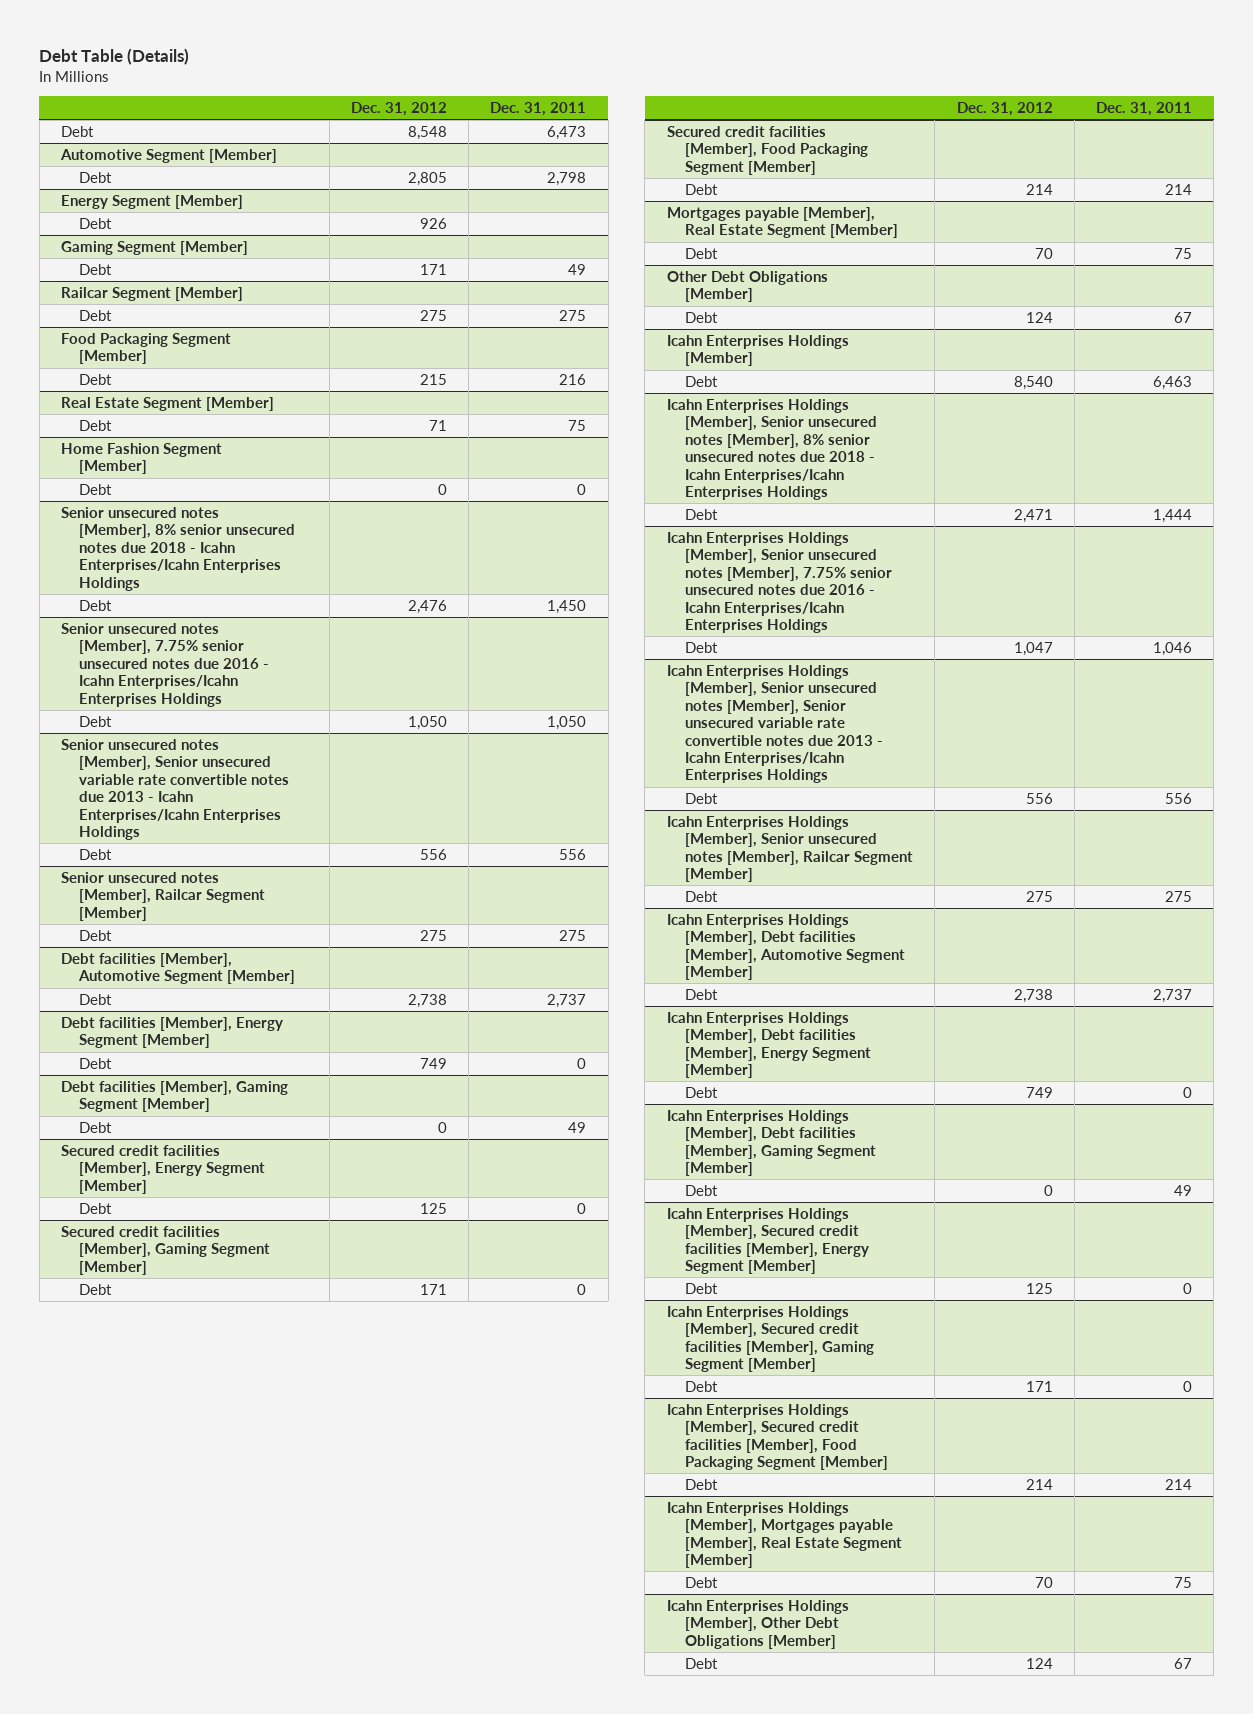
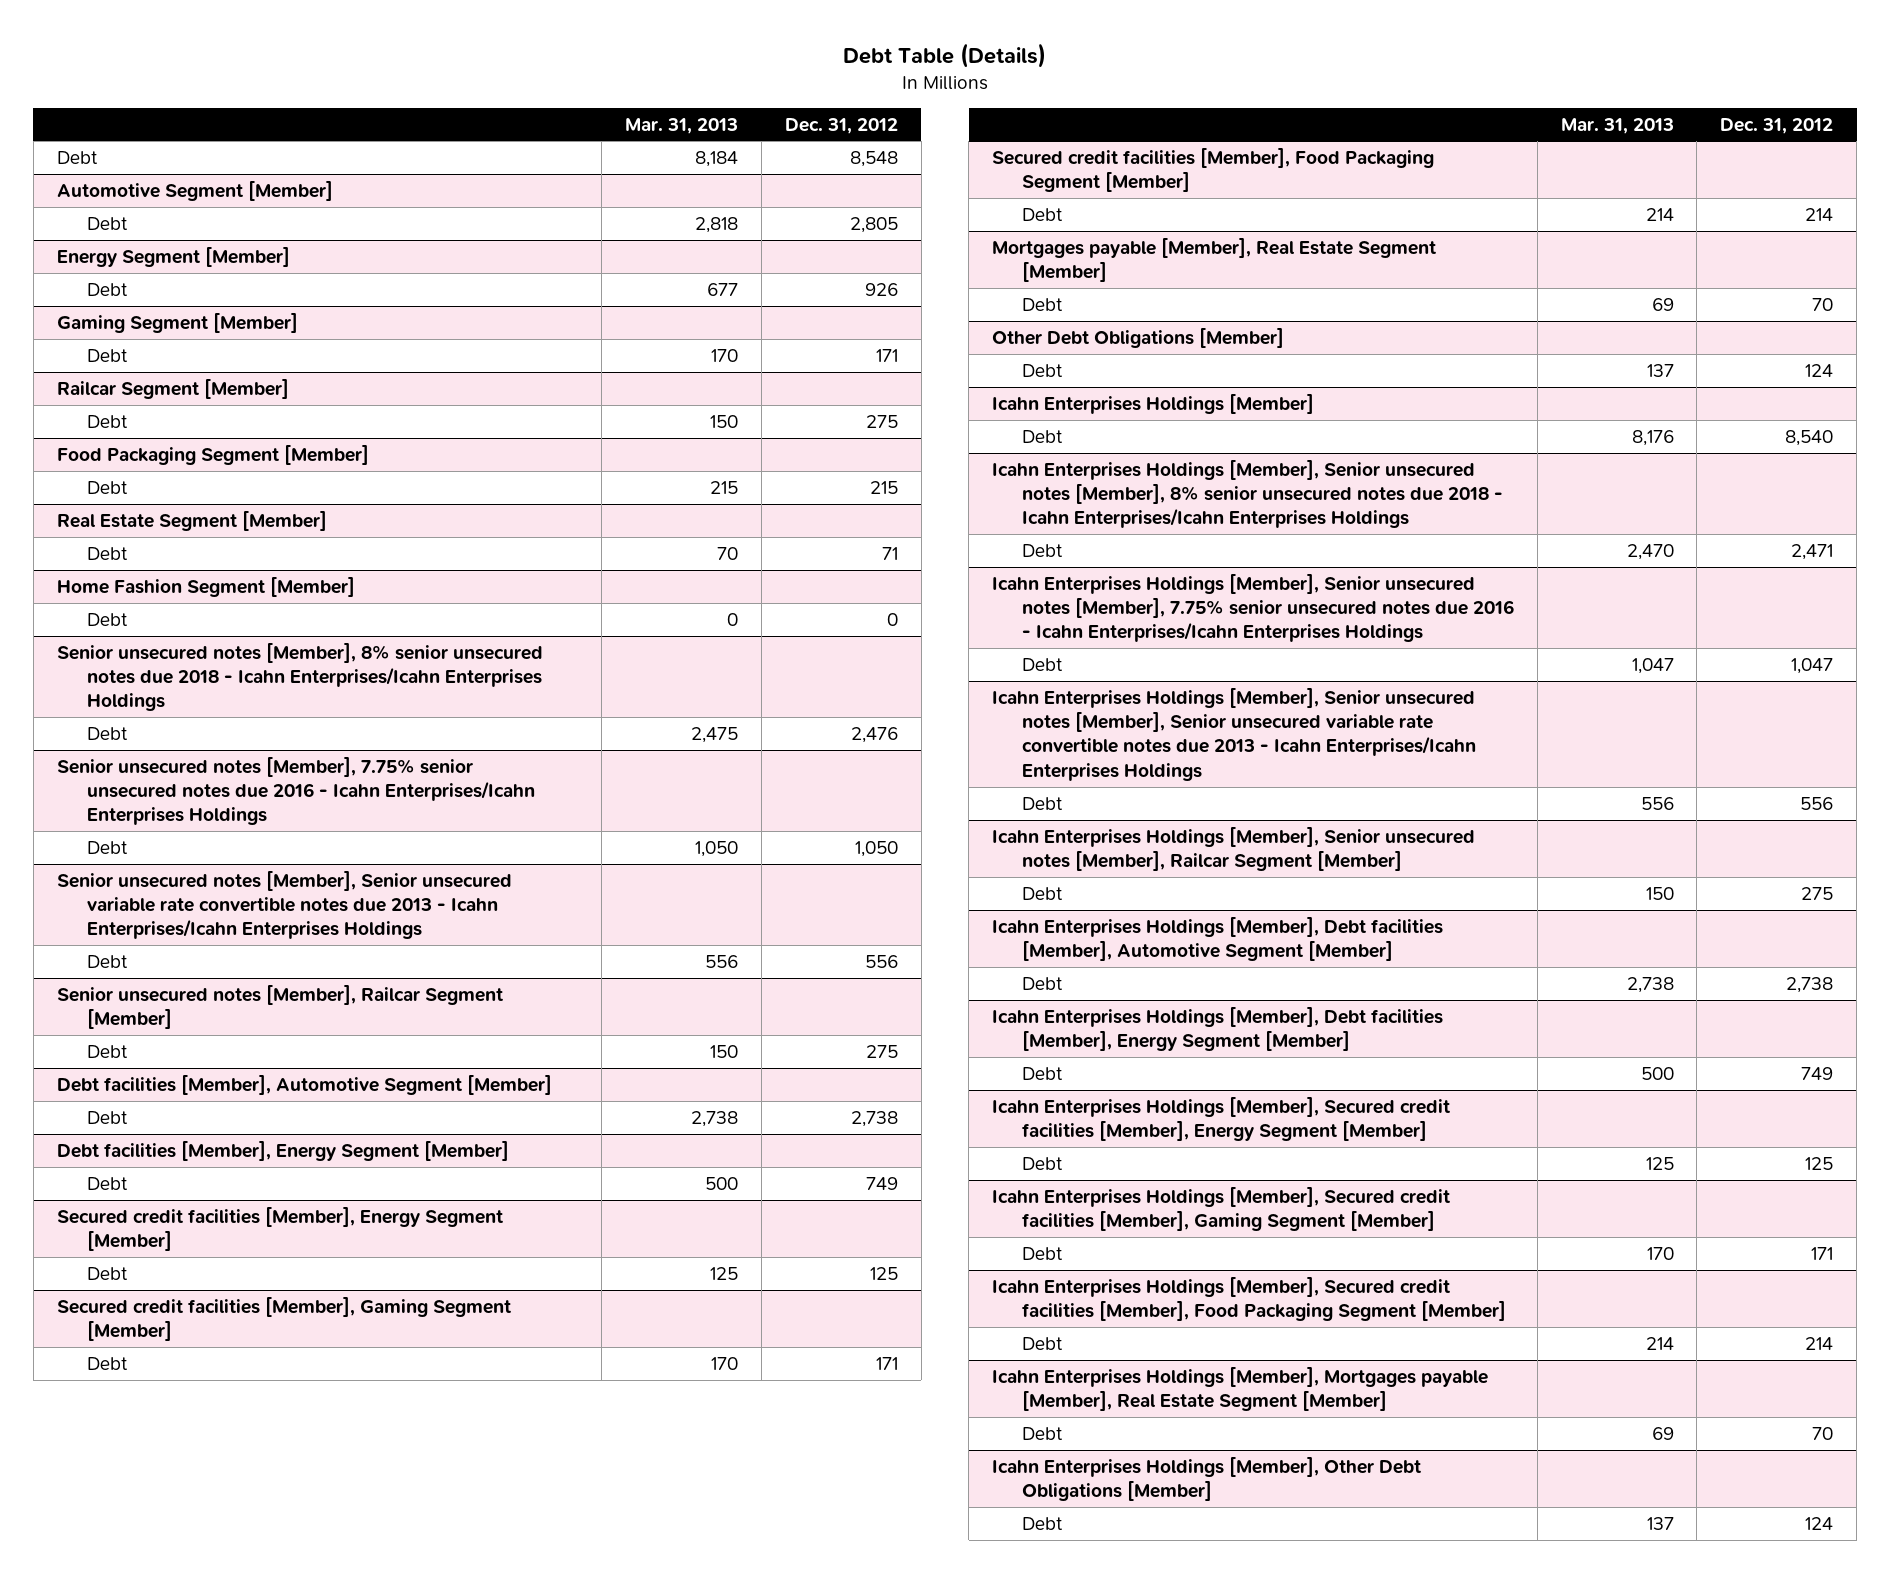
- | Dec. 31, 2012 | Dec. 31, 2011
+ | Mar. 31, 2013 | Dec. 31, 2012
- Debt facilities [Member], Gaming Segment [Member]
- Debt | 0 | 49
- Icahn Enterprises Holdings [Member], Debt facilities [Member], Gaming Segment [Member]
- Debt | 0 | 49

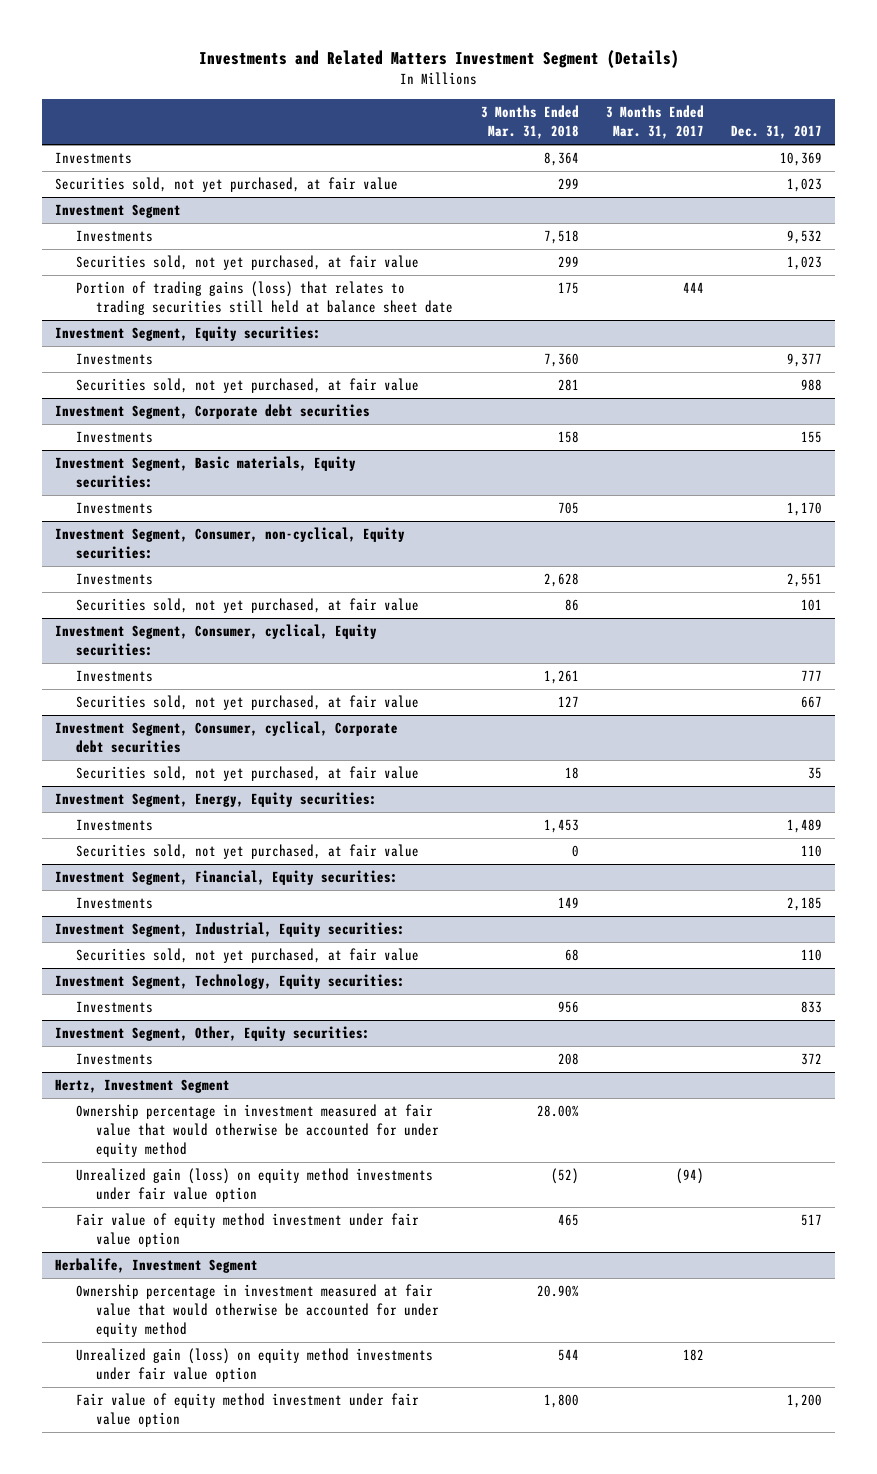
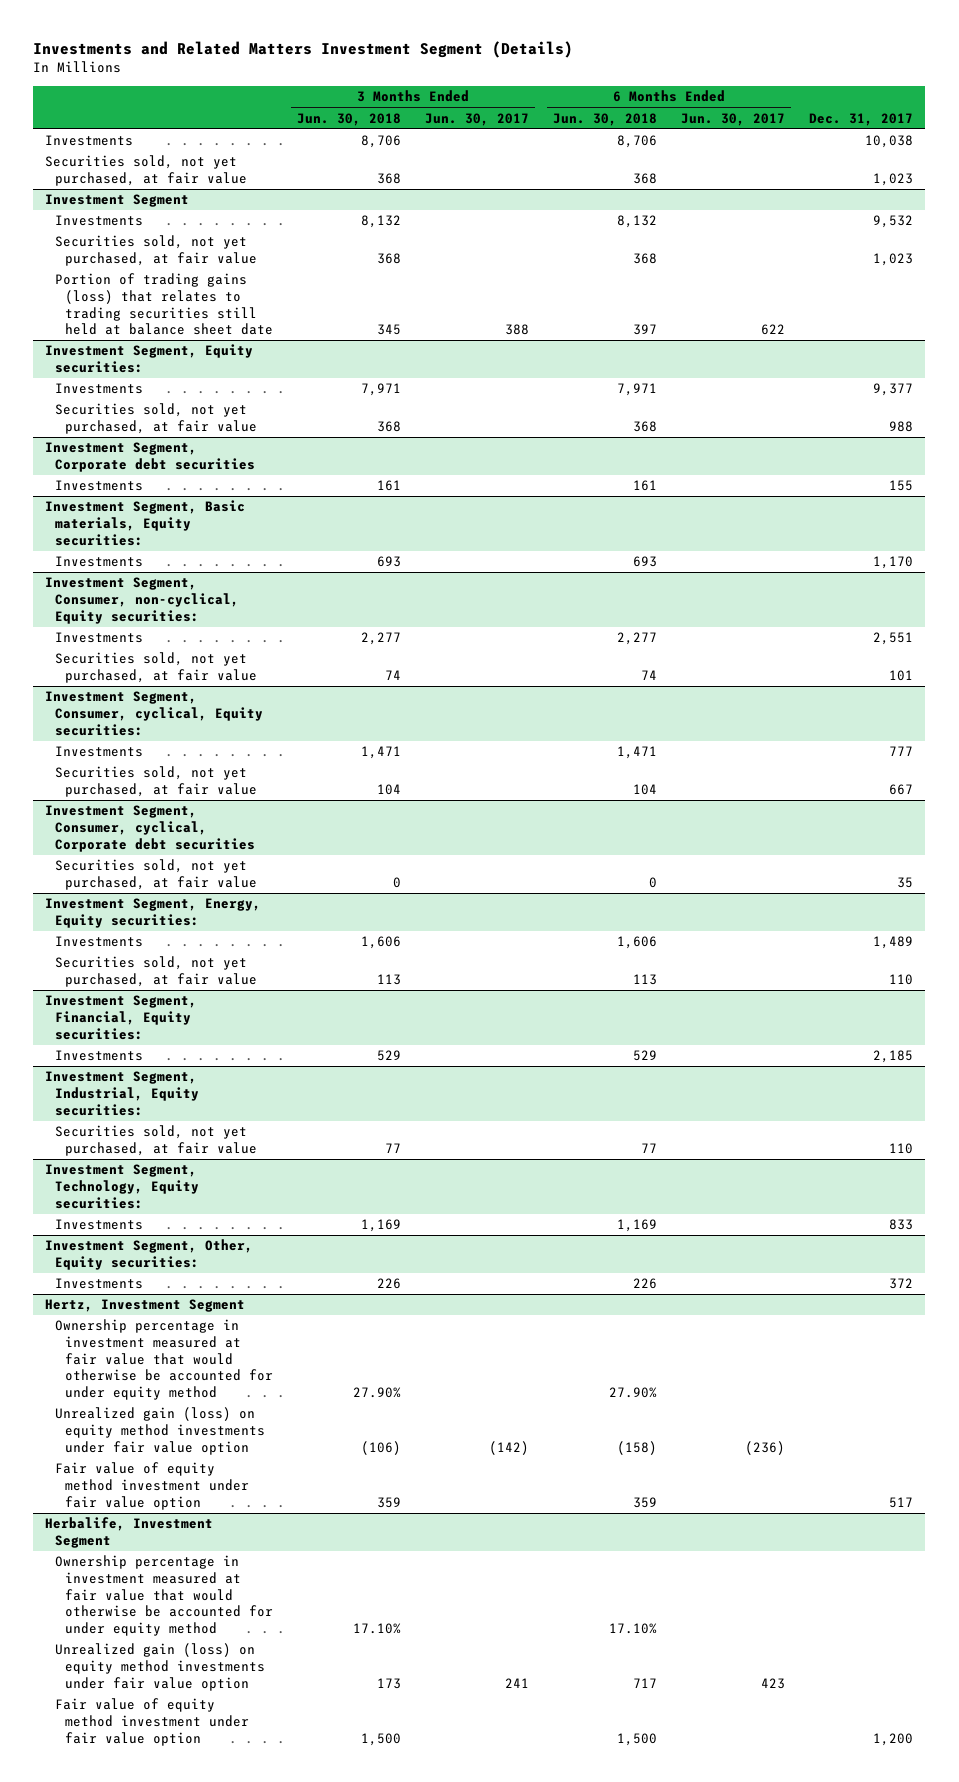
- | 3 Months Ended Mar. 31, 2018 | 3 Months Ended Mar. 31, 2017 | Dec. 31, 2017
+ | 3 Months Ended Jun. 30, 2018 | 3 Months Ended Jun. 30, 2017 | 6 Months Ended Jun. 30, 2018 | 6 Months Ended Jun. 30, 2017 | Dec. 31, 2017
- Investments | 8,364 | | 10,369
+ Investments | 8,706 | | 8,706 | | 10,038

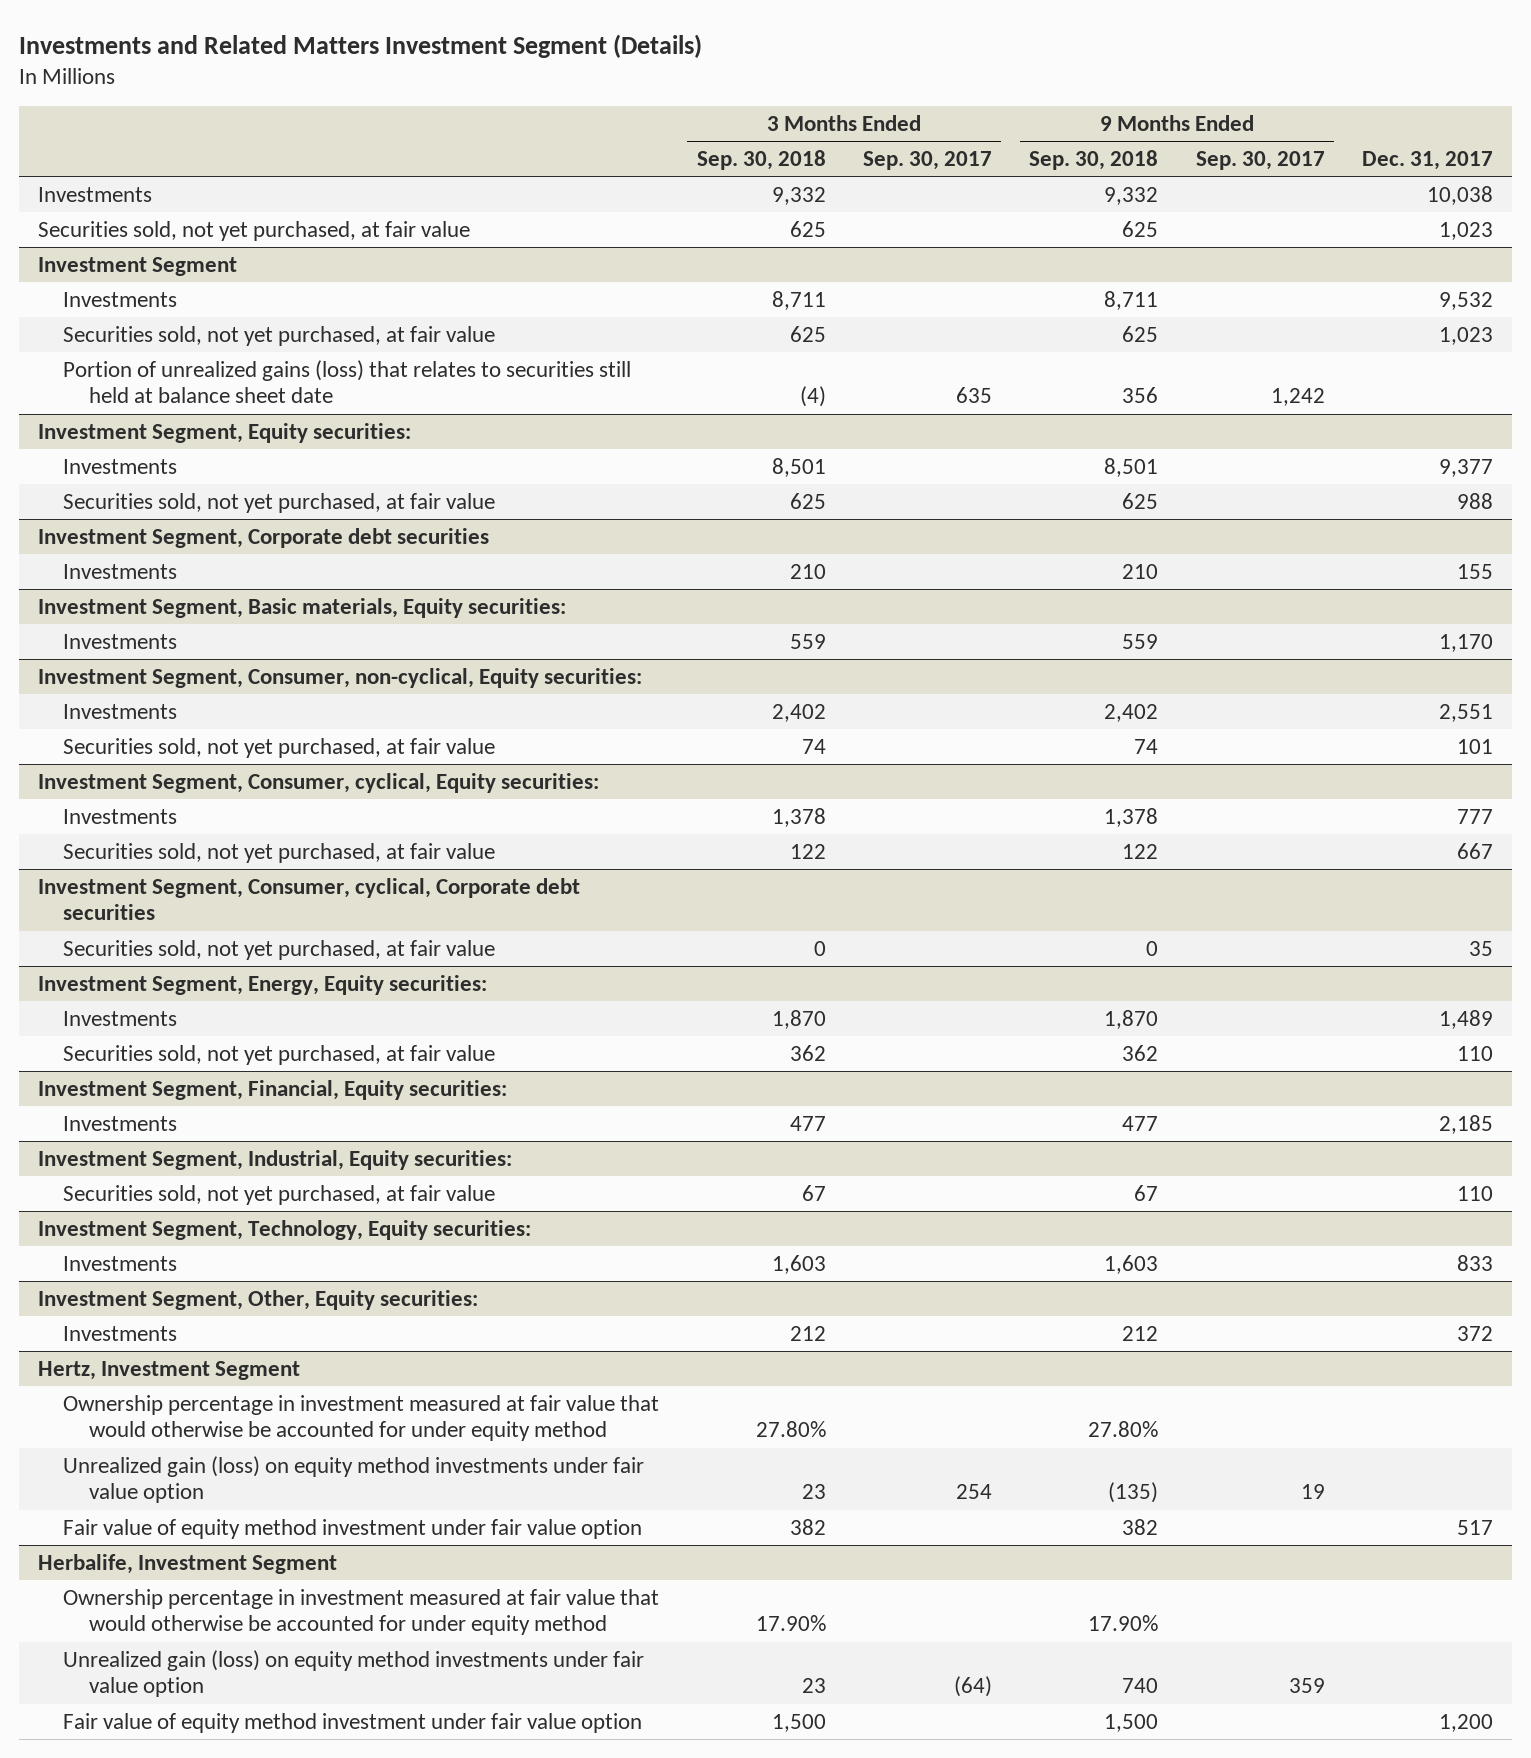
- | 3 Months Ended Jun. 30, 2018 | 3 Months Ended Jun. 30, 2017 | 6 Months Ended Jun. 30, 2018 | 6 Months Ended Jun. 30, 2017 | Dec. 31, 2017
+ | 3 Months Ended Sep. 30, 2018 | 3 Months Ended Sep. 30, 2017 | 9 Months Ended Sep. 30, 2018 | 9 Months Ended Sep. 30, 2017 | Dec. 31, 2017
@ Investment Segment
- Portion of trading gains (loss) that relates to trading securities still held at balance sheet date | 345 | 388 | 397 | 622 |
+ Portion of unrealized gains (loss) that relates to securities still held at balance sheet date | (4) | 635 | 356 | 1,242 |

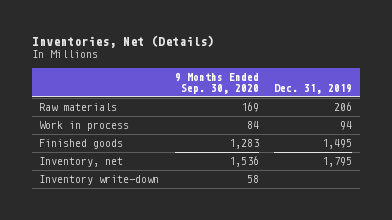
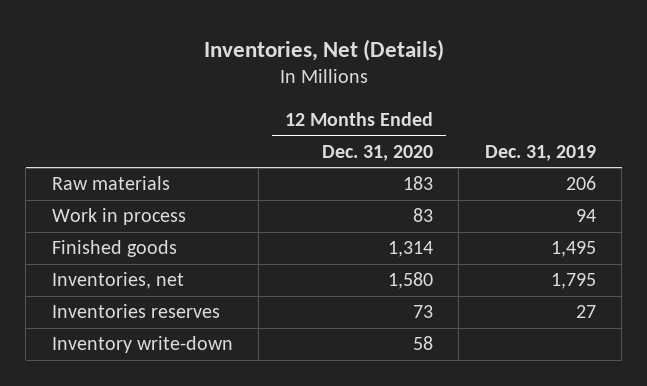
- | 9 Months Ended Sep. 30, 2020 | Dec. 31, 2019
+ | 12 Months Ended Dec. 31, 2020 | Dec. 31, 2019
- Inventory, net | 1,536 | 1,795
+ Inventories, net | 1,580 | 1,795
+ Inventories reserves | 73 | 27

